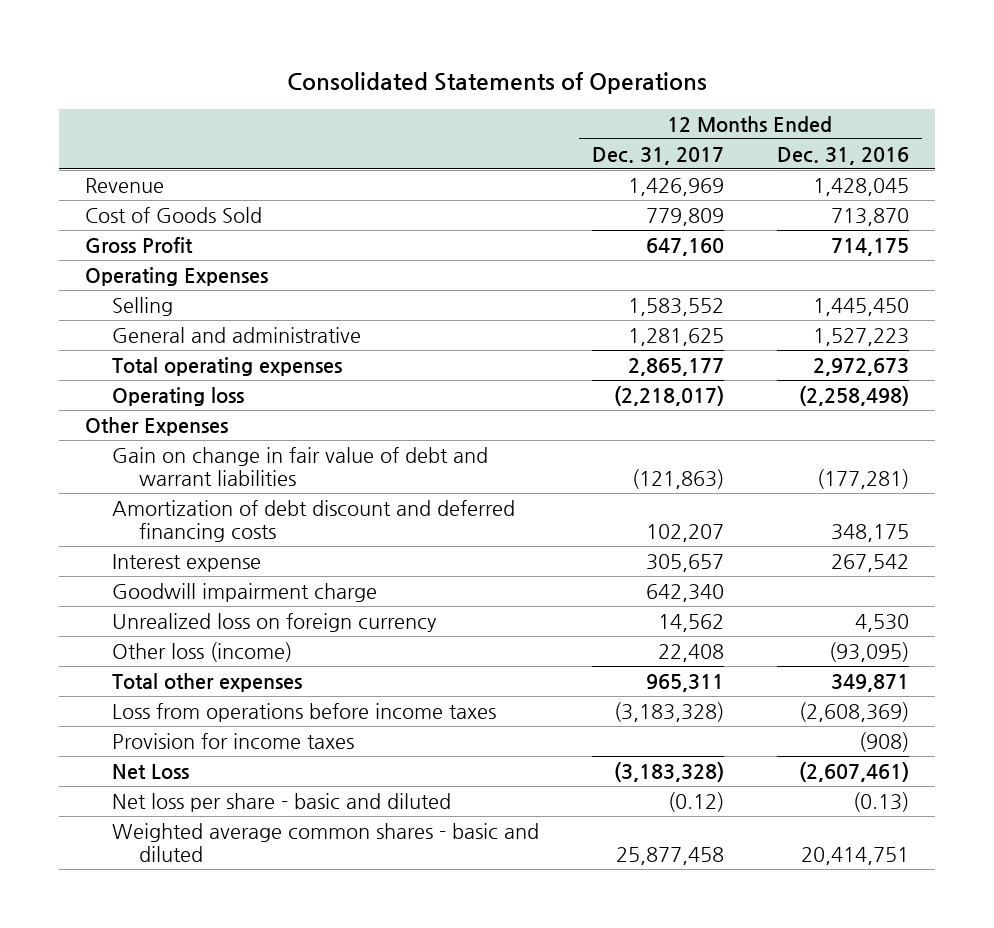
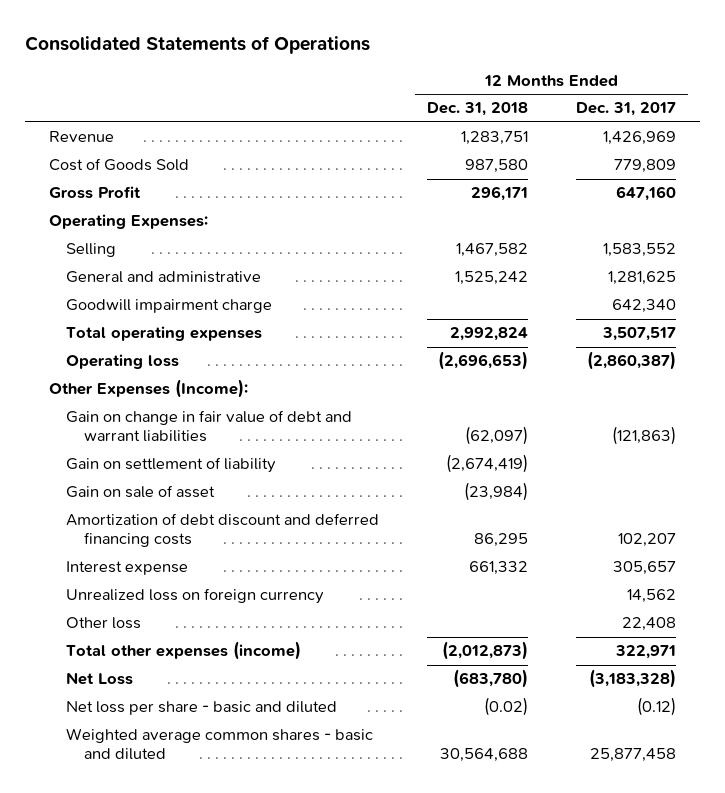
- | 12 Months Ended Dec. 31, 2017 | 12 Months Ended Dec. 31, 2016
+ | 12 Months Ended Dec. 31, 2018 | 12 Months Ended Dec. 31, 2017
- Operating Expenses
+ Operating Expenses:
- Total operating expenses | 2,865,177 | 2,972,673
- Operating loss | (2,218,017) | (2,258,498)
- Other Expenses
moved up: Goodwill impairment charge | | 642,340
+ Total operating expenses | 2,992,824 | 3,507,517
+ Operating loss | (2,696,653) | (2,860,387)
+ Other Expenses (Income):
+ Gain on settlement of liability | (2,674,419) |
+ Gain on sale of asset | (23,984) |
- Other loss (income) | 22,408 | (93,095)
- Total other expenses | 965,311 | 349,871
- Loss from operations before income taxes | (3,183,328) | (2,608,369)
- Provision for income taxes | | (908)
+ Other loss | | 22,408
+ Total other expenses (income) | (2,012,873) | 322,971

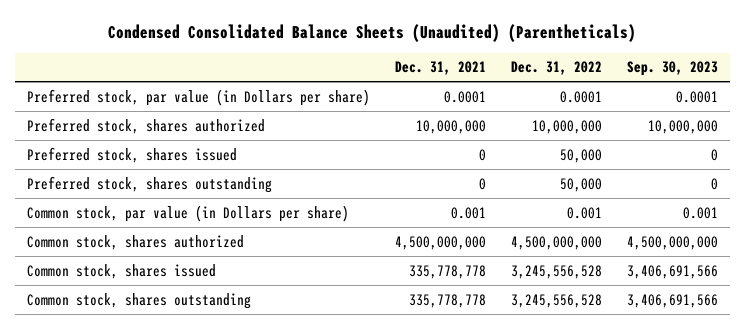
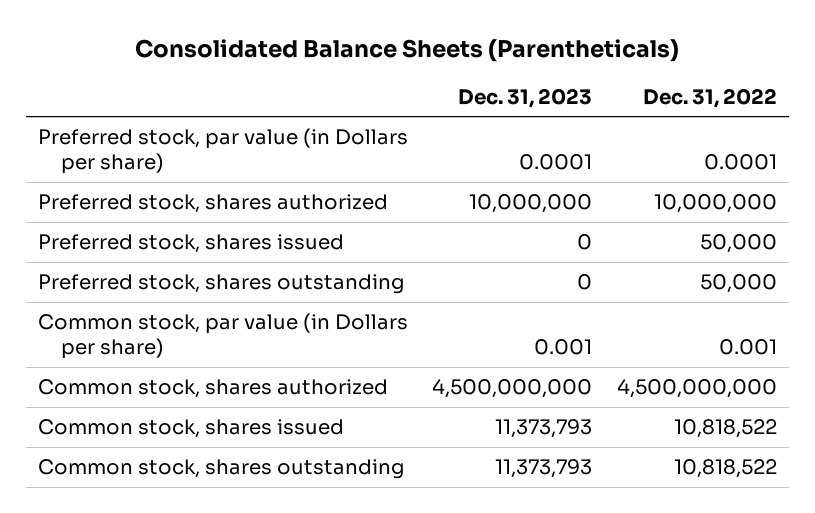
- Condensed Consolidated Balance Sheets (Unaudited) (Parentheticals)
+ Consolidated Balance Sheets (Parentheticals)
- | Dec. 31, 2021 | Dec. 31, 2022 | Sep. 30, 2023
+ | Dec. 31, 2023 | Dec. 31, 2022
- Common stock, shares issued | 335,778,778 | 3,245,556,528 | 3,406,691,566
- Common stock, shares outstanding | 335,778,778 | 3,245,556,528 | 3,406,691,566
+ Common stock, shares issued | 11,373,793 | 10,818,522
+ Common stock, shares outstanding | 11,373,793 | 10,818,522

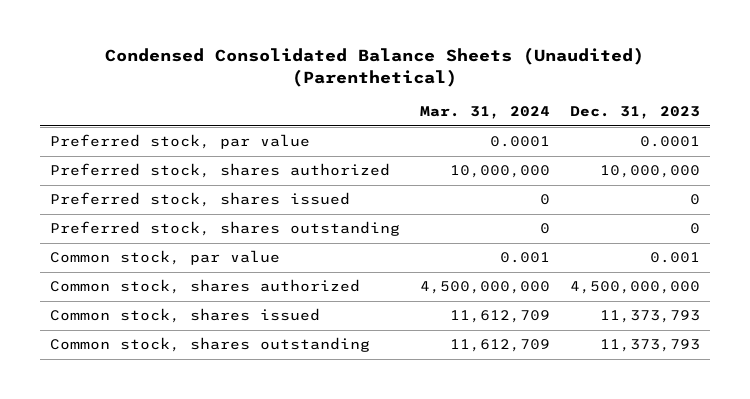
- Consolidated Balance Sheets (Parentheticals)
+ Condensed Consolidated Balance Sheets (Unaudited) (Parenthetical)
- | Dec. 31, 2023 | Dec. 31, 2022
+ | Mar. 31, 2024 | Dec. 31, 2023
- Preferred stock, par value (in Dollars per share) | 0.0001 | 0.0001
+ Preferred stock, par value | 0.0001 | 0.0001
- Common stock, par value (in Dollars per share) | 0.001 | 0.001
+ Common stock, par value | 0.001 | 0.001

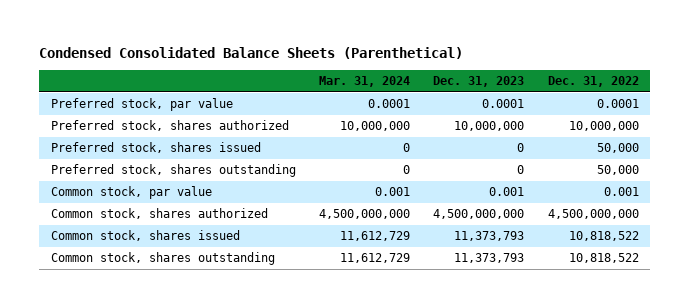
- Condensed Consolidated Balance Sheets (Unaudited) (Parenthetical)
+ Condensed Consolidated Balance Sheets (Parenthetical)
- | Mar. 31, 2024 | Dec. 31, 2023
+ | Mar. 31, 2024 | Dec. 31, 2023 | Dec. 31, 2022
- Common stock, shares issued | 11,612,709 | 11,373,793
- Common stock, shares outstanding | 11,612,709 | 11,373,793
+ Common stock, shares issued | 11,612,729 | 11,373,793 | 10,818,522
+ Common stock, shares outstanding | 11,612,729 | 11,373,793 | 10,818,522

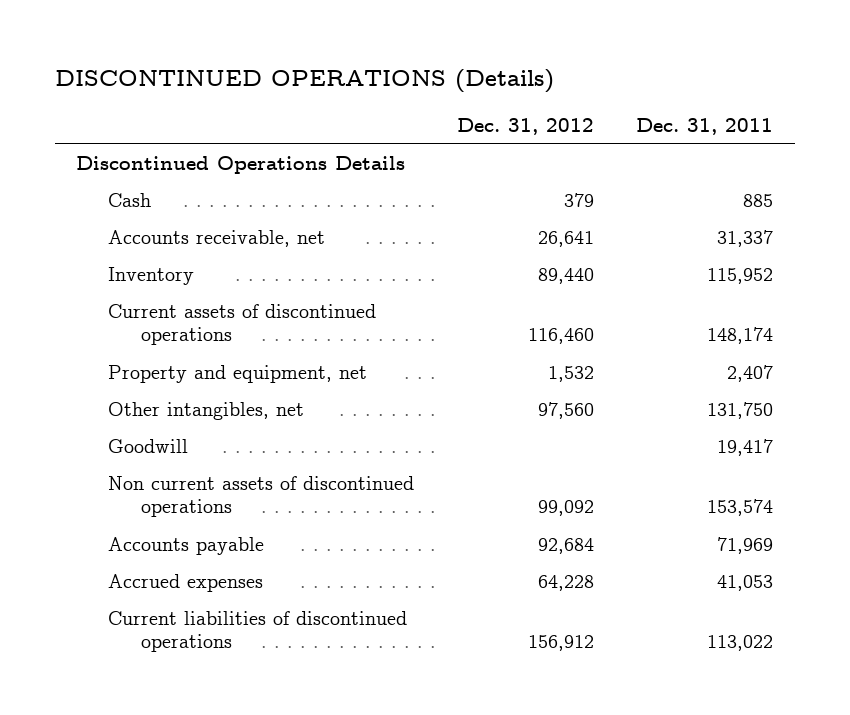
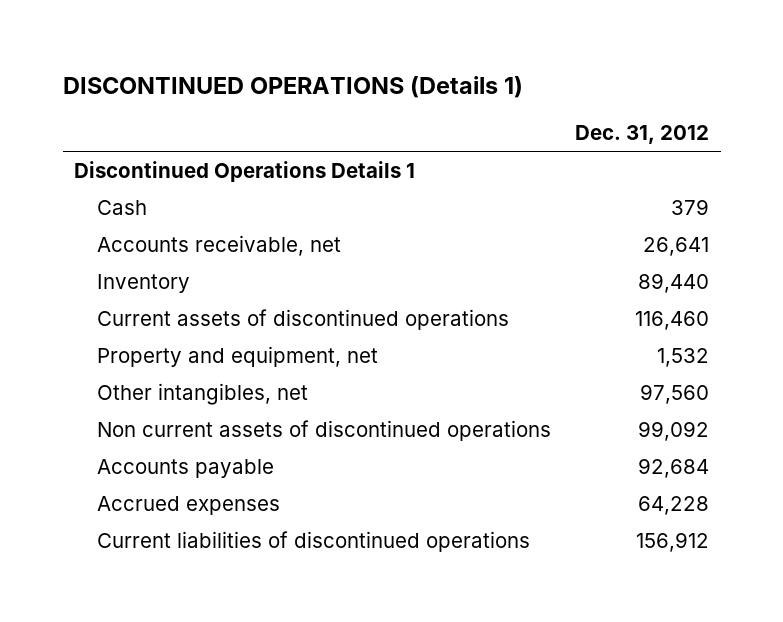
- DISCONTINUED OPERATIONS (Details)
+ DISCONTINUED OPERATIONS (Details 1)
- | Dec. 31, 2012 | Dec. 31, 2011
+ | Dec. 31, 2012
- Discontinued Operations Details
+ Discontinued Operations Details 1
- Goodwill | | 19,417

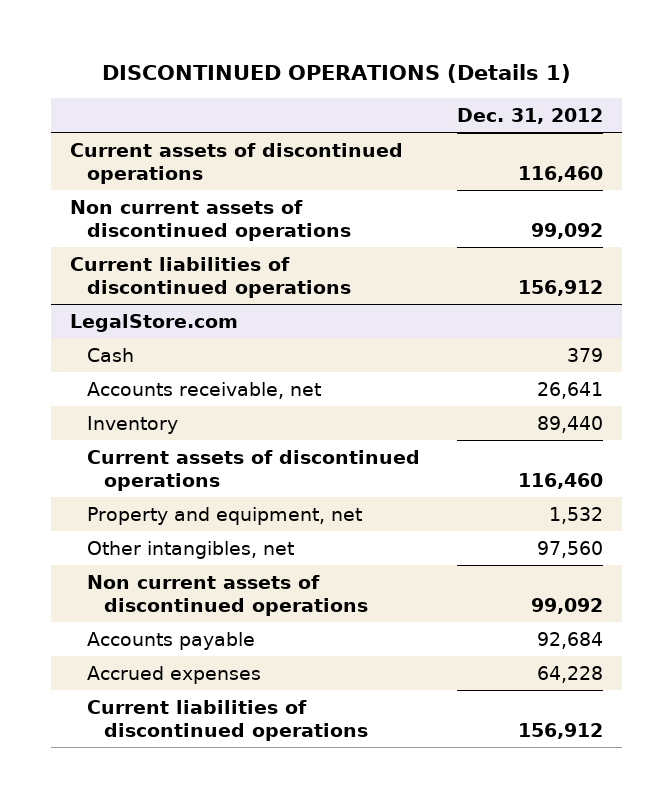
- Discontinued Operations Details 1
+ Current assets of discontinued operations | 116,460
+ Non current assets of discontinued operations | 99,092
+ Current liabilities of discontinued operations | 156,912
+ LegalStore.com

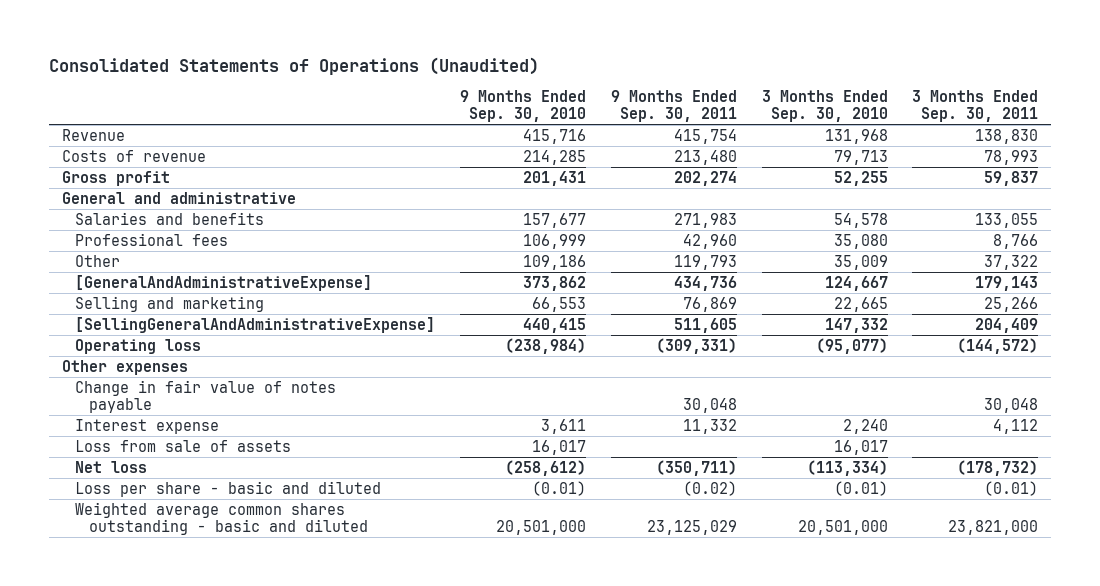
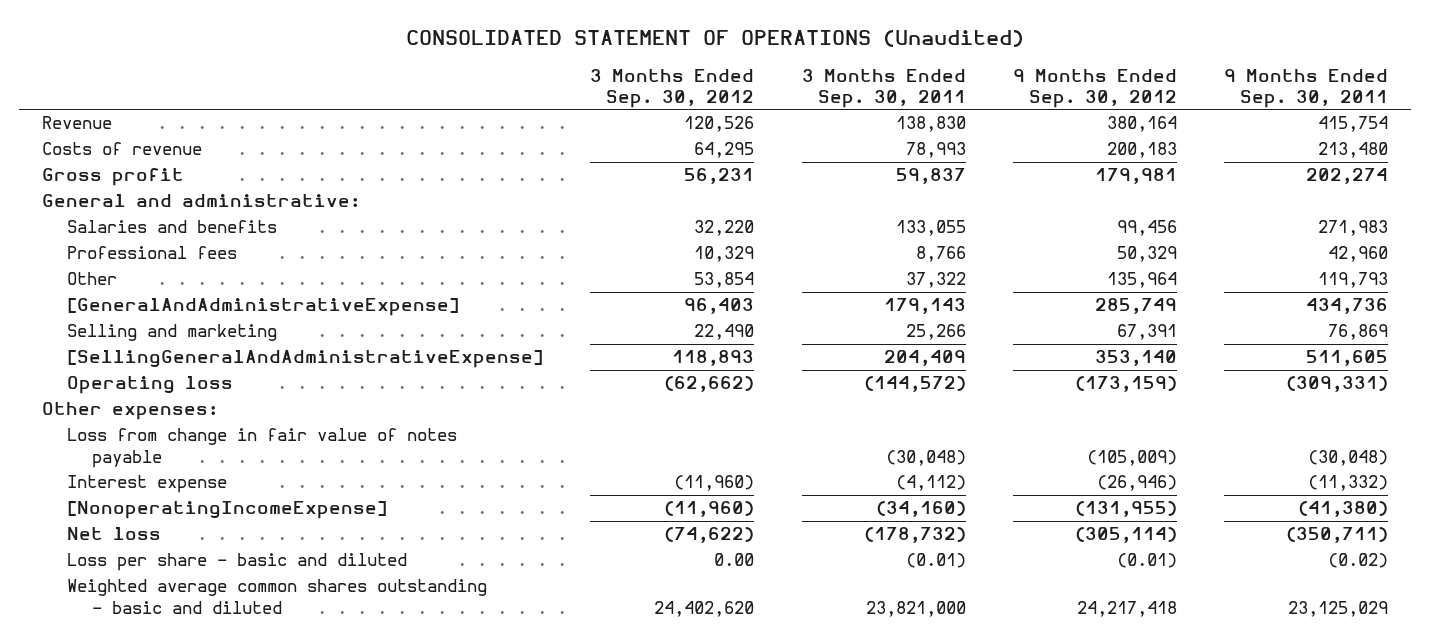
- Consolidated Statements of Operations (Unaudited)
+ CONSOLIDATED STATEMENT OF OPERATIONS (Unaudited)
- | 9 Months Ended Sep. 30, 2010 | 9 Months Ended Sep. 30, 2011 | 3 Months Ended Sep. 30, 2010 | 3 Months Ended Sep. 30, 2011
+ | 3 Months Ended Sep. 30, 2012 | 3 Months Ended Sep. 30, 2011 | 9 Months Ended Sep. 30, 2012 | 9 Months Ended Sep. 30, 2011
- General and administrative
+ General and administrative:
- Other expenses
- Change in fair value of notes payable | | 30,048 | | 30,048
- Interest expense | 3,611 | 11,332 | 2,240 | 4,112
- Loss from sale of assets | 16,017 | | 16,017 |
+ Other expenses:
+ Loss from change in fair value of notes payable | | (30,048) | (105,009) | (30,048)
+ Interest expense | (11,960) | (4,112) | (26,946) | (11,332)
+ [NonoperatingIncomeExpense] | (11,960) | (34,160) | (131,955) | (41,380)

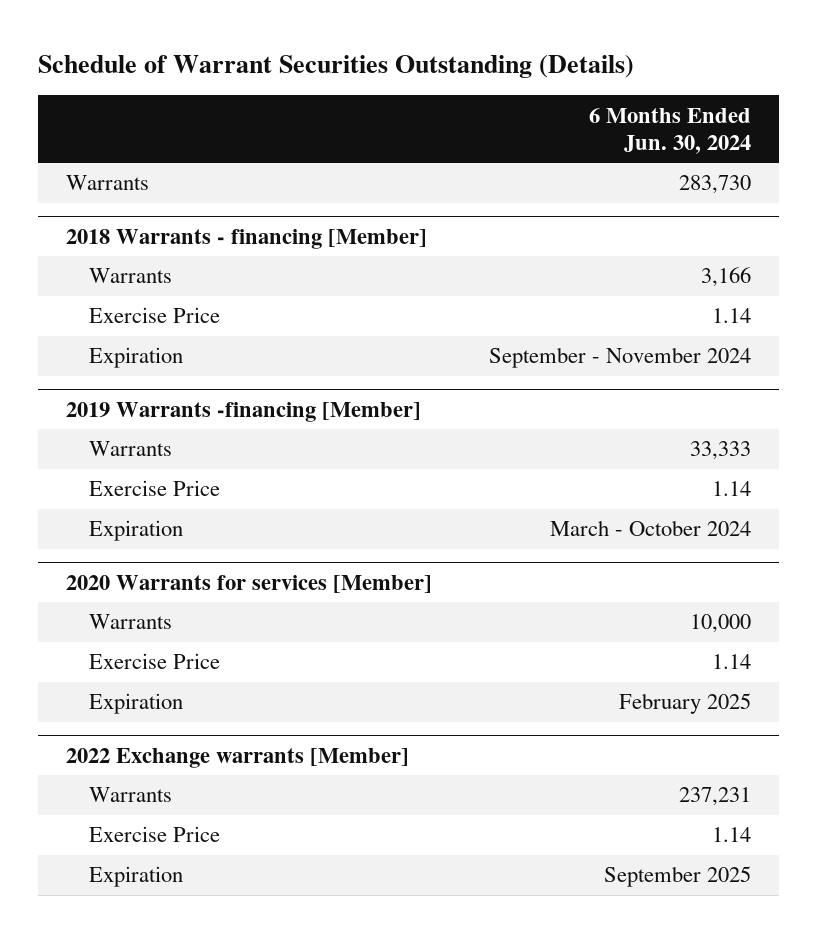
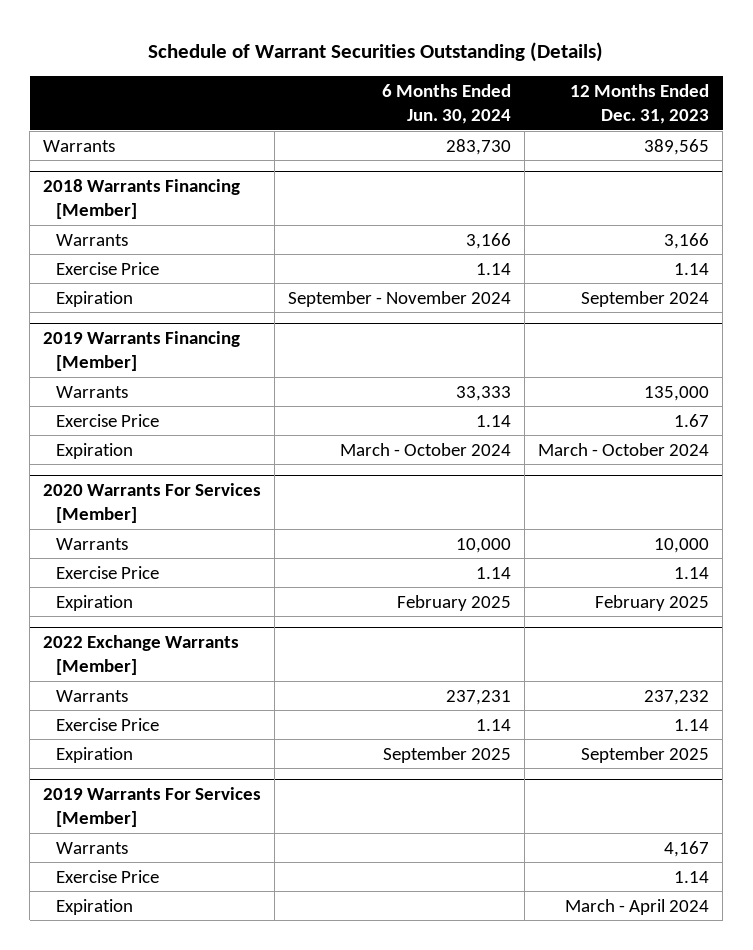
- | 6 Months Ended Jun. 30, 2024
+ | 6 Months Ended Jun. 30, 2024 | 12 Months Ended Dec. 31, 2023
- 2018 Warrants - financing [Member]
+ 2018 Warrants Financing [Member]
- 2019 Warrants -financing [Member]
+ 2019 Warrants Financing [Member]
- 2020 Warrants for services [Member]
+ 2020 Warrants For Services [Member]
- 2022 Exchange warrants [Member]
+ 2022 Exchange Warrants [Member]
+ 2019 Warrants For Services [Member]
+ Warrants | | 4,167
+ Exercise Price | | 1.14
+ Expiration | | March - April 2024

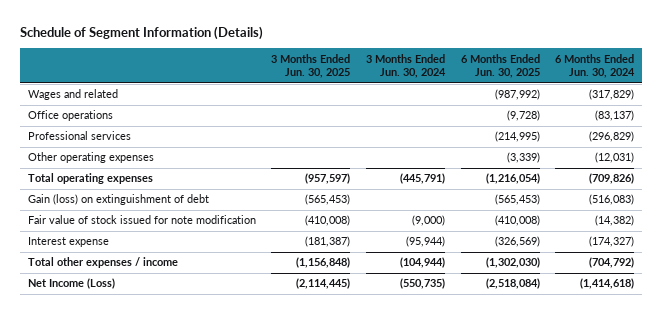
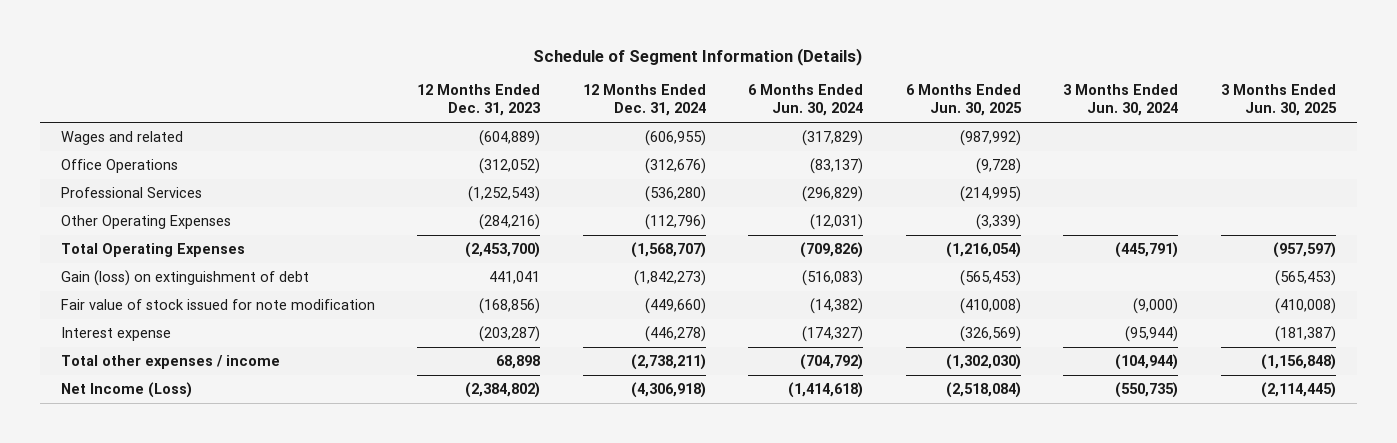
- | 3 Months Ended Jun. 30, 2025 | 3 Months Ended Jun. 30, 2024 | 6 Months Ended Jun. 30, 2025 | 6 Months Ended Jun. 30, 2024
+ | 12 Months Ended Dec. 31, 2023 | 12 Months Ended Dec. 31, 2024 | 6 Months Ended Jun. 30, 2024 | 6 Months Ended Jun. 30, 2025 | 3 Months Ended Jun. 30, 2024 | 3 Months Ended Jun. 30, 2025
- Office operations | | | (9,728) | (83,137)
- Professional services | | | (214,995) | (296,829)
- Other operating expenses | | | (3,339) | (12,031)
- Total operating expenses | (957,597) | (445,791) | (1,216,054) | (709,826)
+ Office Operations | (312,052) | (312,676) | (83,137) | (9,728) | |
+ Professional Services | (1,252,543) | (536,280) | (296,829) | (214,995) | |
+ Other Operating Expenses | (284,216) | (112,796) | (12,031) | (3,339) | |
+ Total Operating Expenses | (2,453,700) | (1,568,707) | (709,826) | (1,216,054) | (445,791) | (957,597)

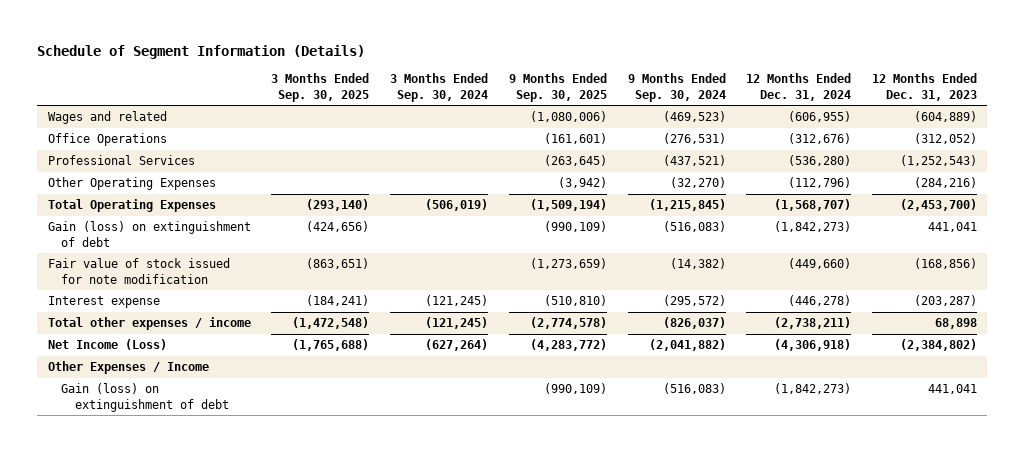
- | 12 Months Ended Dec. 31, 2023 | 12 Months Ended Dec. 31, 2024 | 6 Months Ended Jun. 30, 2024 | 6 Months Ended Jun. 30, 2025 | 3 Months Ended Jun. 30, 2024 | 3 Months Ended Jun. 30, 2025
+ | 3 Months Ended Sep. 30, 2025 | 3 Months Ended Sep. 30, 2024 | 9 Months Ended Sep. 30, 2025 | 9 Months Ended Sep. 30, 2024 | 12 Months Ended Dec. 31, 2024 | 12 Months Ended Dec. 31, 2023
+ Other Expenses / Income
+ Gain (loss) on extinguishment of debt | | | (990,109) | (516,083) | (1,842,273) | 441,041

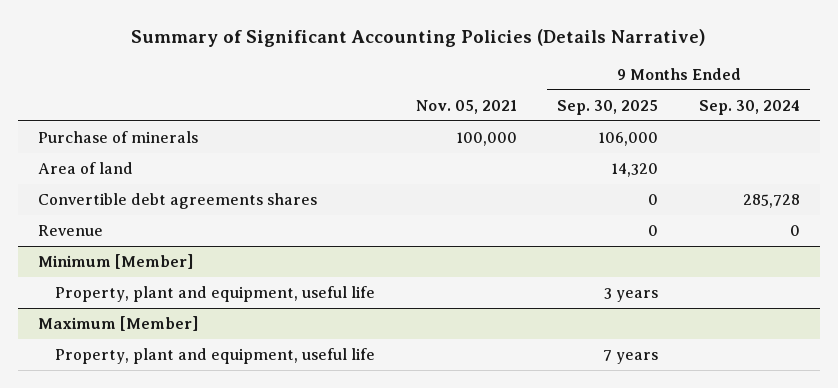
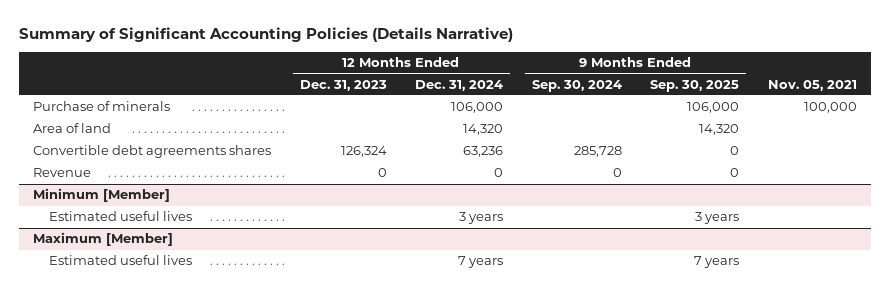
- | Nov. 05, 2021 | 9 Months Ended Sep. 30, 2025 | 9 Months Ended Sep. 30, 2024
+ | 12 Months Ended Dec. 31, 2023 | 12 Months Ended Dec. 31, 2024 | 9 Months Ended Sep. 30, 2024 | 9 Months Ended Sep. 30, 2025 | Nov. 05, 2021
@ Minimum [Member]
- Property, plant and equipment, useful life | | 3 years |
+ Estimated useful lives | | 3 years | | 3 years |
@ Maximum [Member]
- Property, plant and equipment, useful life | | 7 years |
+ Estimated useful lives | | 7 years | | 7 years |

